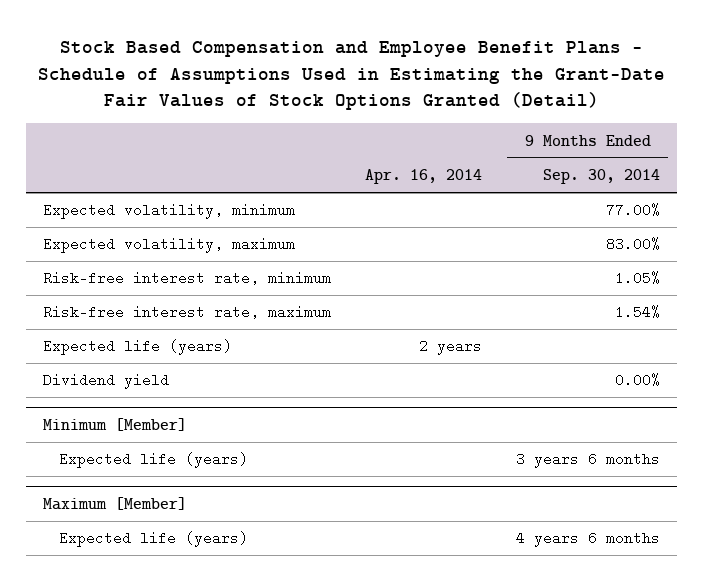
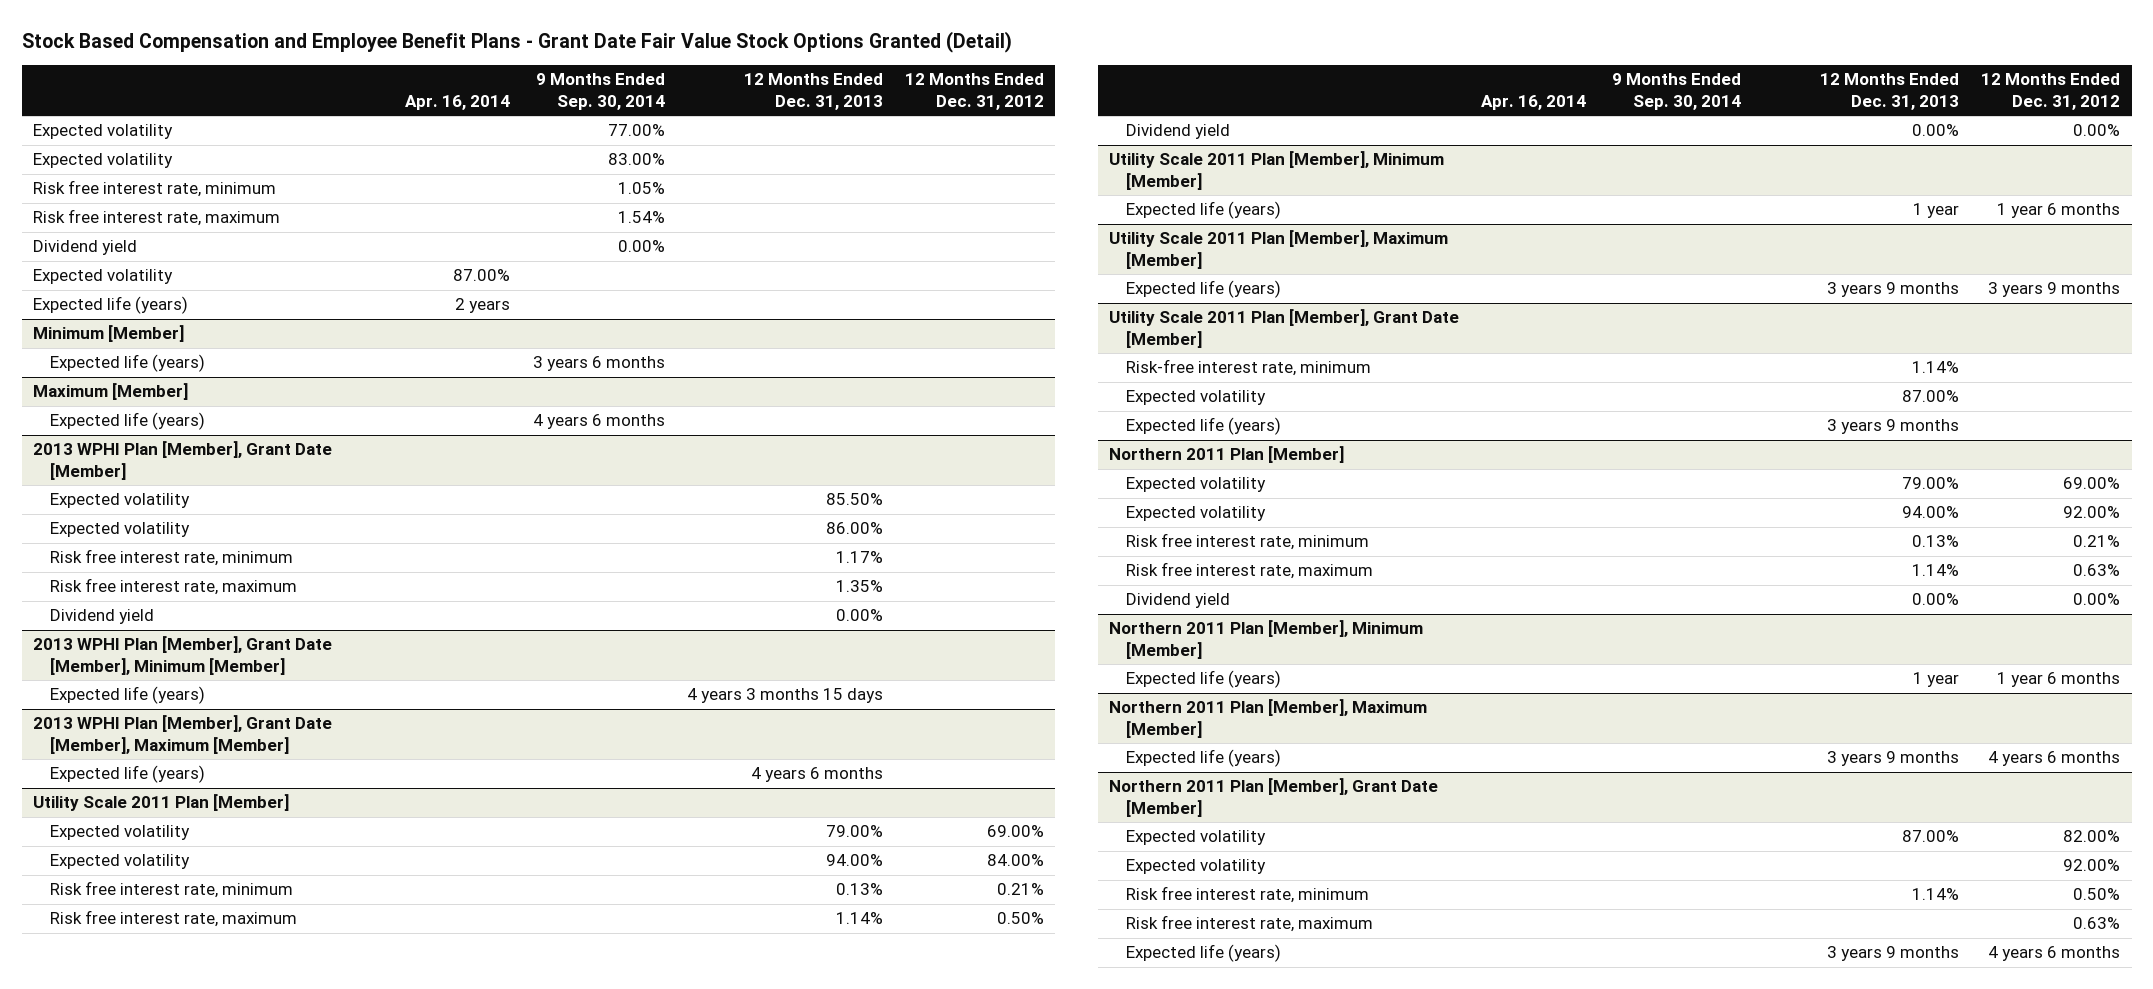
- Stock Based Compensation and Employee Benefit Plans - Schedule of Assumptions Used in Estimating the Grant-Date Fair Values of Stock Options Granted (Detail)
+ Stock Based Compensation and Employee Benefit Plans - Grant Date Fair Value Stock Options Granted (Detail)
- | Apr. 16, 2014 | 9 Months Ended Sep. 30, 2014
+ | Apr. 16, 2014 | 9 Months Ended Sep. 30, 2014 | 12 Months Ended Dec. 31, 2013 | 12 Months Ended Dec. 31, 2012
- Expected volatility, minimum | | 77.00%
- Expected volatility, maximum | | 83.00%
- Risk-free interest rate, minimum | | 1.05%
- Risk-free interest rate, maximum | | 1.54%
+ Expected volatility | | 77.00% | |
+ Expected volatility | | 83.00% | |
+ Risk free interest rate, minimum | | 1.05% | |
+ Risk free interest rate, maximum | | 1.54% | |
+ Expected volatility | 87.00% | | |
moved down: Expected life (years) | 2 years | | |
+ 2013 WPHI Plan [Member], Grant Date [Member]
+ Expected volatility | | | 85.50% |
+ Expected volatility | | | 86.00% |
+ Risk free interest rate, minimum | | | 1.17% |
+ Risk free interest rate, maximum | | | 1.35% |
+ Dividend yield | | | 0.00% |
+ 2013 WPHI Plan [Member], Grant Date [Member], Minimum [Member]
+ Expected life (years) | | | 4 years 3 months 15 days |
+ 2013 WPHI Plan [Member], Grant Date [Member], Maximum [Member]
+ Expected life (years) | | | 4 years 6 months |
+ Utility Scale 2011 Plan [Member]
+ Expected volatility | | | 79.00% | 69.00%
+ Expected volatility | | | 94.00% | 84.00%
+ Risk free interest rate, minimum | | | 0.13% | 0.21%
+ Risk free interest rate, maximum | | | 1.14% | 0.50%
+ Dividend yield | | | 0.00% | 0.00%
+ Utility Scale 2011 Plan [Member], Minimum [Member]
+ Expected life (years) | | | 1 year | 1 year 6 months
+ Utility Scale 2011 Plan [Member], Maximum [Member]
+ Expected life (years) | | | 3 years 9 months | 3 years 9 months
+ Utility Scale 2011 Plan [Member], Grant Date [Member]
+ Risk-free interest rate, minimum | | | 1.14% |
+ Expected volatility | | | 87.00% |
+ Expected life (years) | | | 3 years 9 months |
+ Northern 2011 Plan [Member]
+ Expected volatility | | | 79.00% | 69.00%
+ Expected volatility | | | 94.00% | 92.00%
+ Risk free interest rate, minimum | | | 0.13% | 0.21%
+ Risk free interest rate, maximum | | | 1.14% | 0.63%
+ Dividend yield | | | 0.00% | 0.00%
+ Northern 2011 Plan [Member], Minimum [Member]
+ Expected life (years) | | | 1 year | 1 year 6 months
+ Northern 2011 Plan [Member], Maximum [Member]
+ Expected life (years) | | | 3 years 9 months | 4 years 6 months
+ Northern 2011 Plan [Member], Grant Date [Member]
+ Expected volatility | | | 87.00% | 82.00%
+ Expected volatility | | | | 92.00%
+ Risk free interest rate, minimum | | | 1.14% | 0.50%
+ Risk free interest rate, maximum | | | | 0.63%
+ Expected life (years) | | | 3 years 9 months | 4 years 6 months

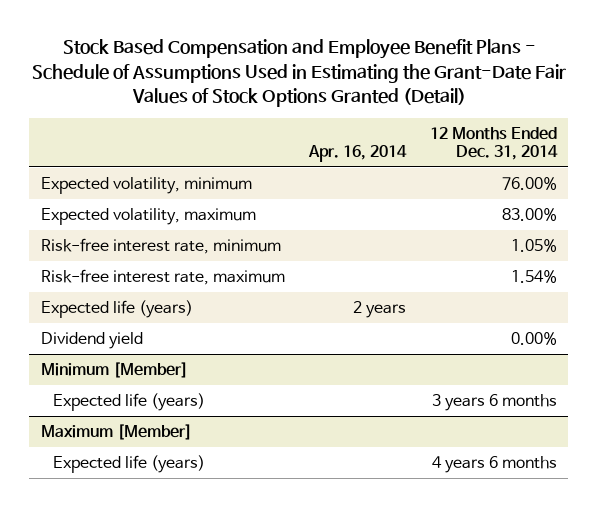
- Stock Based Compensation and Employee Benefit Plans - Grant Date Fair Value Stock Options Granted (Detail)
+ Stock Based Compensation and Employee Benefit Plans - Schedule of Assumptions Used in Estimating the Grant-Date Fair Values of Stock Options Granted (Detail)
- | Apr. 16, 2014 | 9 Months Ended Sep. 30, 2014 | 12 Months Ended Dec. 31, 2013 | 12 Months Ended Dec. 31, 2012
+ | Apr. 16, 2014 | 12 Months Ended Dec. 31, 2014
- Expected volatility | | 77.00% | |
- Expected volatility | | 83.00% | |
- Risk free interest rate, minimum | | 1.05% | |
- Risk free interest rate, maximum | | 1.54% | |
- Expected volatility | 87.00% | | |
+ Expected volatility, minimum | | 76.00%
+ Expected volatility, maximum | | 83.00%
+ Risk-free interest rate, minimum | | 1.05%
+ Risk-free interest rate, maximum | | 1.54%
moved down: Dividend yield | | 0.00%
- 2013 WPHI Plan [Member], Grant Date [Member]
- Expected volatility | | | 85.50% |
- Expected volatility | | | 86.00% |
- Risk free interest rate, minimum | | | 1.17% |
- Risk free interest rate, maximum | | | 1.35% |
- Dividend yield | | | 0.00% |
- 2013 WPHI Plan [Member], Grant Date [Member], Minimum [Member]
- Expected life (years) | | | 4 years 3 months 15 days |
- 2013 WPHI Plan [Member], Grant Date [Member], Maximum [Member]
- Expected life (years) | | | 4 years 6 months |
- Utility Scale 2011 Plan [Member]
- Expected volatility | | | 79.00% | 69.00%
- Expected volatility | | | 94.00% | 84.00%
- Risk free interest rate, minimum | | | 0.13% | 0.21%
- Risk free interest rate, maximum | | | 1.14% | 0.50%
- Dividend yield | | | 0.00% | 0.00%
- Utility Scale 2011 Plan [Member], Minimum [Member]
- Expected life (years) | | | 1 year | 1 year 6 months
- Utility Scale 2011 Plan [Member], Maximum [Member]
- Expected life (years) | | | 3 years 9 months | 3 years 9 months
- Utility Scale 2011 Plan [Member], Grant Date [Member]
- Risk-free interest rate, minimum | | | 1.14% |
- Expected volatility | | | 87.00% |
- Expected life (years) | | | 3 years 9 months |
- Northern 2011 Plan [Member]
- Expected volatility | | | 79.00% | 69.00%
- Expected volatility | | | 94.00% | 92.00%
- Risk free interest rate, minimum | | | 0.13% | 0.21%
- Risk free interest rate, maximum | | | 1.14% | 0.63%
- Dividend yield | | | 0.00% | 0.00%
- Northern 2011 Plan [Member], Minimum [Member]
- Expected life (years) | | | 1 year | 1 year 6 months
- Northern 2011 Plan [Member], Maximum [Member]
- Expected life (years) | | | 3 years 9 months | 4 years 6 months
- Northern 2011 Plan [Member], Grant Date [Member]
- Expected volatility | | | 87.00% | 82.00%
- Expected volatility | | | | 92.00%
- Risk free interest rate, minimum | | | 1.14% | 0.50%
- Risk free interest rate, maximum | | | | 0.63%
- Expected life (years) | | | 3 years 9 months | 4 years 6 months

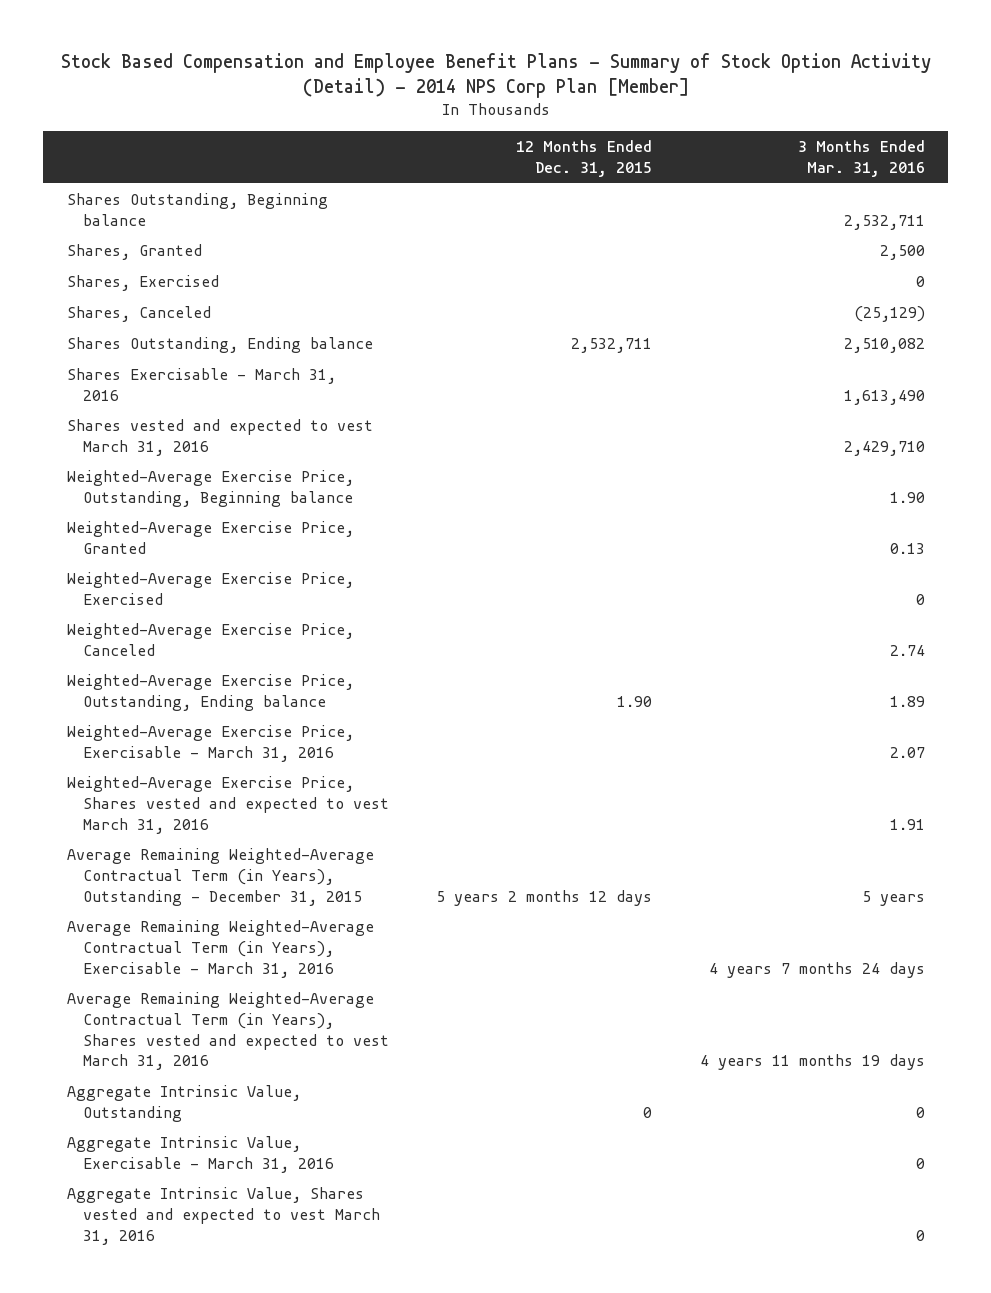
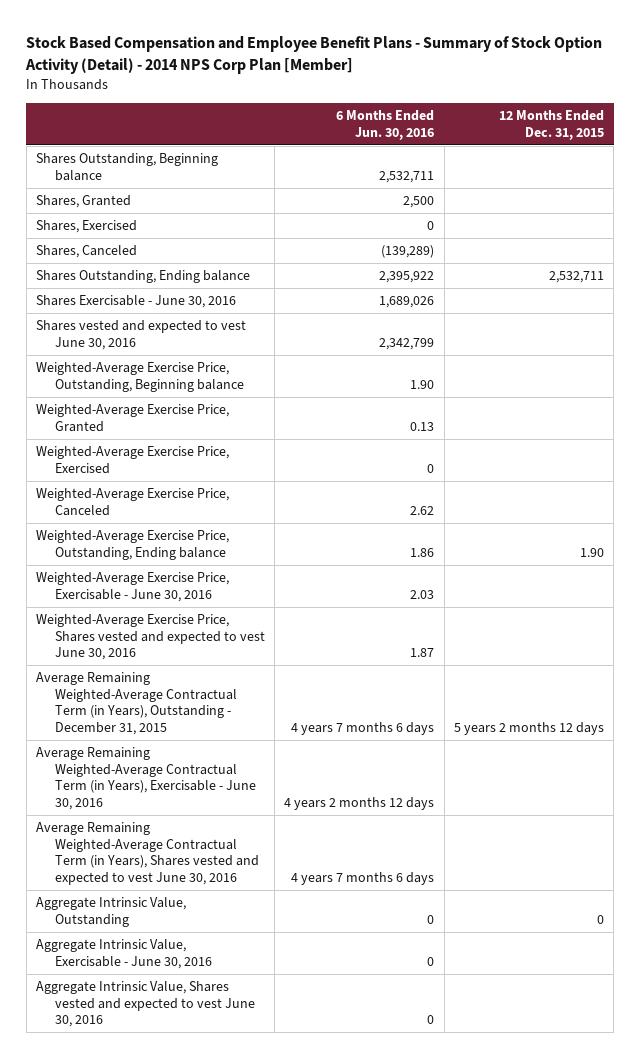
- | 12 Months Ended Dec. 31, 2015 | 3 Months Ended Mar. 31, 2016
+ | 6 Months Ended Jun. 30, 2016 | 12 Months Ended Dec. 31, 2015
- Shares Exercisable - March 31, 2016 | | 1,613,490
- Shares vested and expected to vest March 31, 2016 | | 2,429,710
+ Shares Exercisable - June 30, 2016 | 1,689,026 |
+ Shares vested and expected to vest June 30, 2016 | 2,342,799 |
- Weighted-Average Exercise Price, Exercisable - March 31, 2016 | | 2.07
- Weighted-Average Exercise Price, Shares vested and expected to vest March 31, 2016 | | 1.91
+ Weighted-Average Exercise Price, Exercisable - June 30, 2016 | 2.03 |
+ Weighted-Average Exercise Price, Shares vested and expected to vest June 30, 2016 | 1.87 |
- Average Remaining Weighted-Average Contractual Term (in Years), Exercisable - March 31, 2016 | | 4 years 7 months 24 days
- Average Remaining Weighted-Average Contractual Term (in Years), Shares vested and expected to vest March 31, 2016 | | 4 years 11 months 19 days
+ Average Remaining Weighted-Average Contractual Term (in Years), Exercisable - June 30, 2016 | 4 years 2 months 12 days |
+ Average Remaining Weighted-Average Contractual Term (in Years), Shares vested and expected to vest June 30, 2016 | 4 years 7 months 6 days |
- Aggregate Intrinsic Value, Exercisable - March 31, 2016 | | 0
- Aggregate Intrinsic Value, Shares vested and expected to vest March 31, 2016 | | 0
+ Aggregate Intrinsic Value, Exercisable - June 30, 2016 | 0 |
+ Aggregate Intrinsic Value, Shares vested and expected to vest June 30, 2016 | 0 |

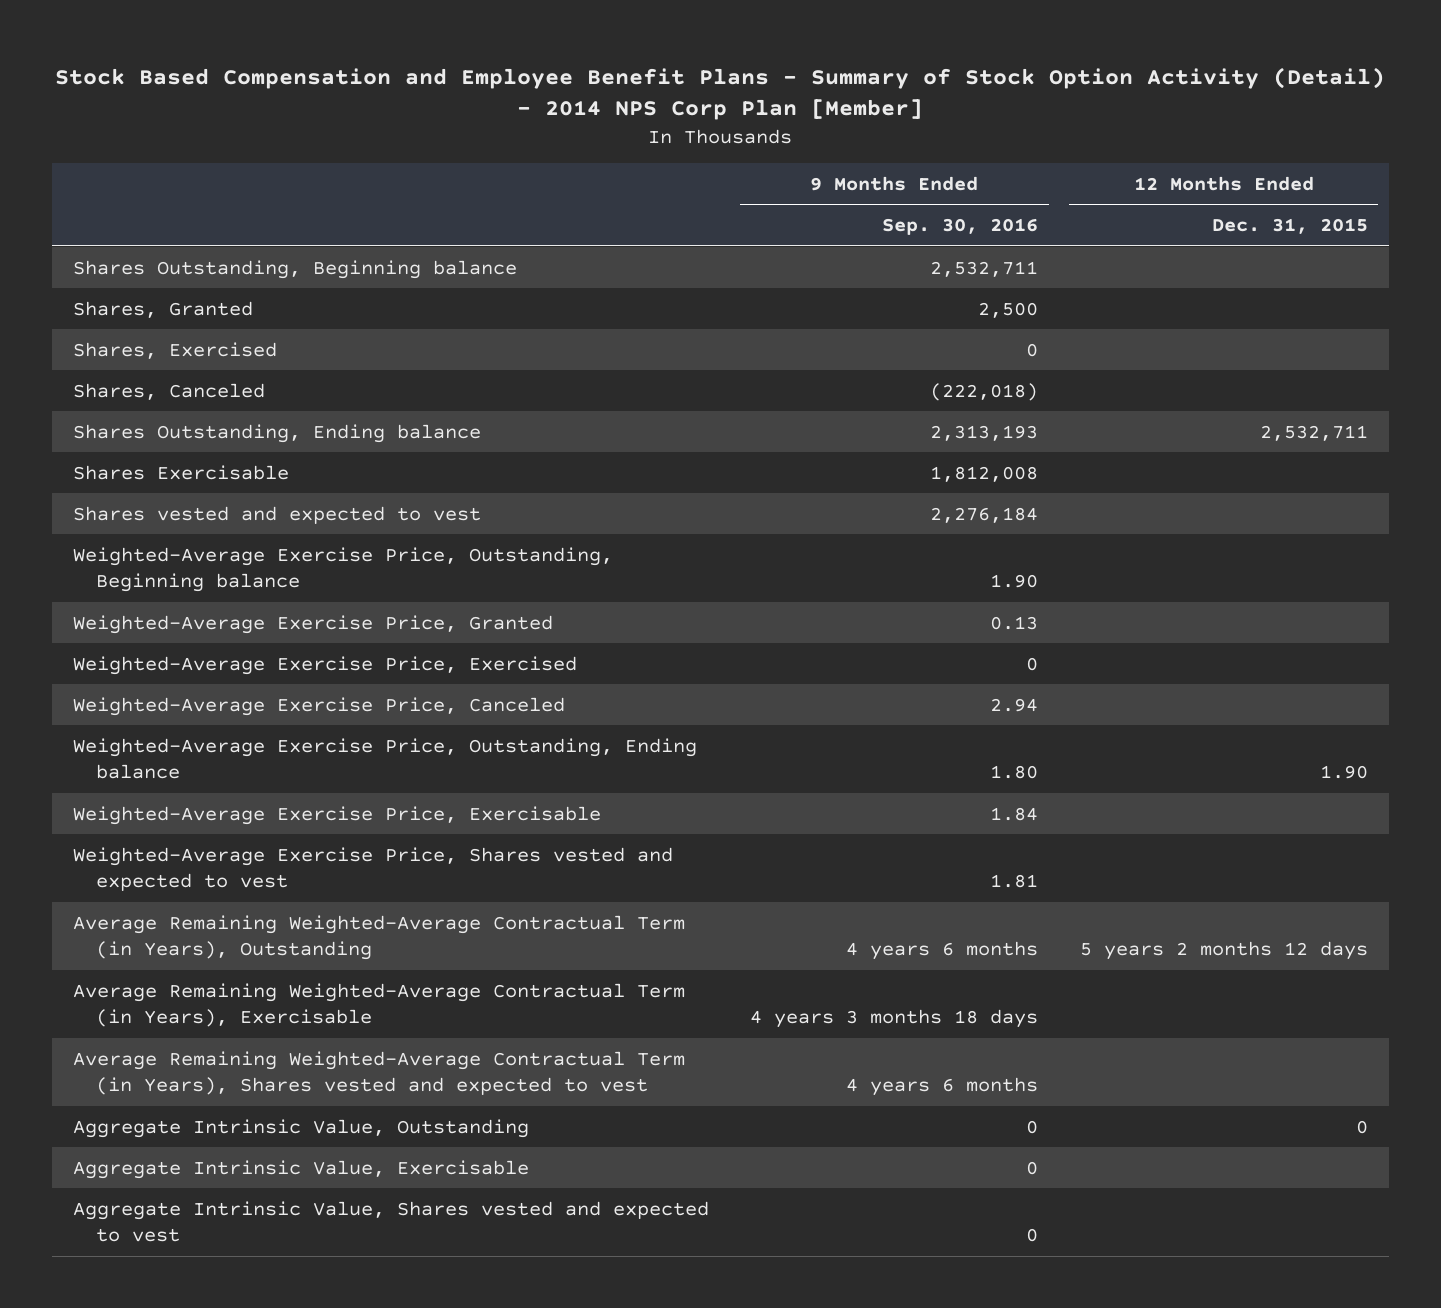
- | 6 Months Ended Jun. 30, 2016 | 12 Months Ended Dec. 31, 2015
+ | 9 Months Ended Sep. 30, 2016 | 12 Months Ended Dec. 31, 2015
- Shares Exercisable - June 30, 2016 | 1,689,026 |
- Shares vested and expected to vest June 30, 2016 | 2,342,799 |
+ Shares Exercisable | 1,812,008 |
+ Shares vested and expected to vest | 2,276,184 |
- Weighted-Average Exercise Price, Exercisable - June 30, 2016 | 2.03 |
- Weighted-Average Exercise Price, Shares vested and expected to vest June 30, 2016 | 1.87 |
- Average Remaining Weighted-Average Contractual Term (in Years), Outstanding - December 31, 2015 | 4 years 7 months 6 days | 5 years 2 months 12 days
- Average Remaining Weighted-Average Contractual Term (in Years), Exercisable - June 30, 2016 | 4 years 2 months 12 days |
- Average Remaining Weighted-Average Contractual Term (in Years), Shares vested and expected to vest June 30, 2016 | 4 years 7 months 6 days |
+ Weighted-Average Exercise Price, Exercisable | 1.84 |
+ Weighted-Average Exercise Price, Shares vested and expected to vest | 1.81 |
+ Average Remaining Weighted-Average Contractual Term (in Years), Outstanding | 4 years 6 months | 5 years 2 months 12 days
+ Average Remaining Weighted-Average Contractual Term (in Years), Exercisable | 4 years 3 months 18 days |
+ Average Remaining Weighted-Average Contractual Term (in Years), Shares vested and expected to vest | 4 years 6 months |
- Aggregate Intrinsic Value, Exercisable - June 30, 2016 | 0 |
- Aggregate Intrinsic Value, Shares vested and expected to vest June 30, 2016 | 0 |
+ Aggregate Intrinsic Value, Exercisable | 0 |
+ Aggregate Intrinsic Value, Shares vested and expected to vest | 0 |

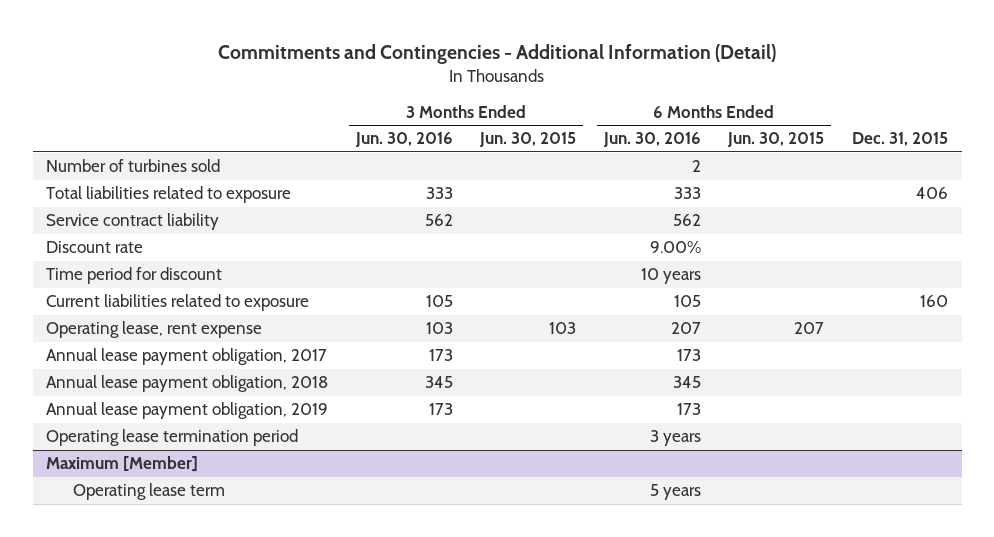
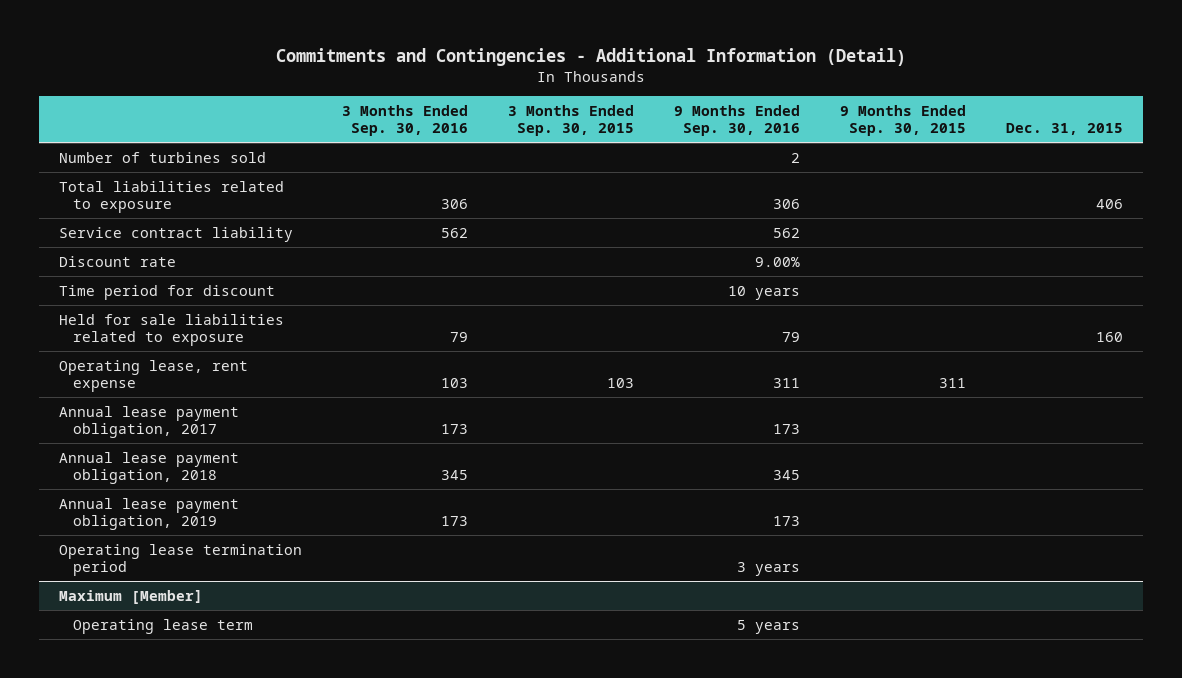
- | 3 Months Ended Jun. 30, 2016 | 3 Months Ended Jun. 30, 2015 | 6 Months Ended Jun. 30, 2016 | 6 Months Ended Jun. 30, 2015 | Dec. 31, 2015
+ | 3 Months Ended Sep. 30, 2016 | 3 Months Ended Sep. 30, 2015 | 9 Months Ended Sep. 30, 2016 | 9 Months Ended Sep. 30, 2015 | Dec. 31, 2015
- Current liabilities related to exposure | 105 | | 105 | | 160
+ Held for sale liabilities related to exposure | 79 | | 79 | | 160

